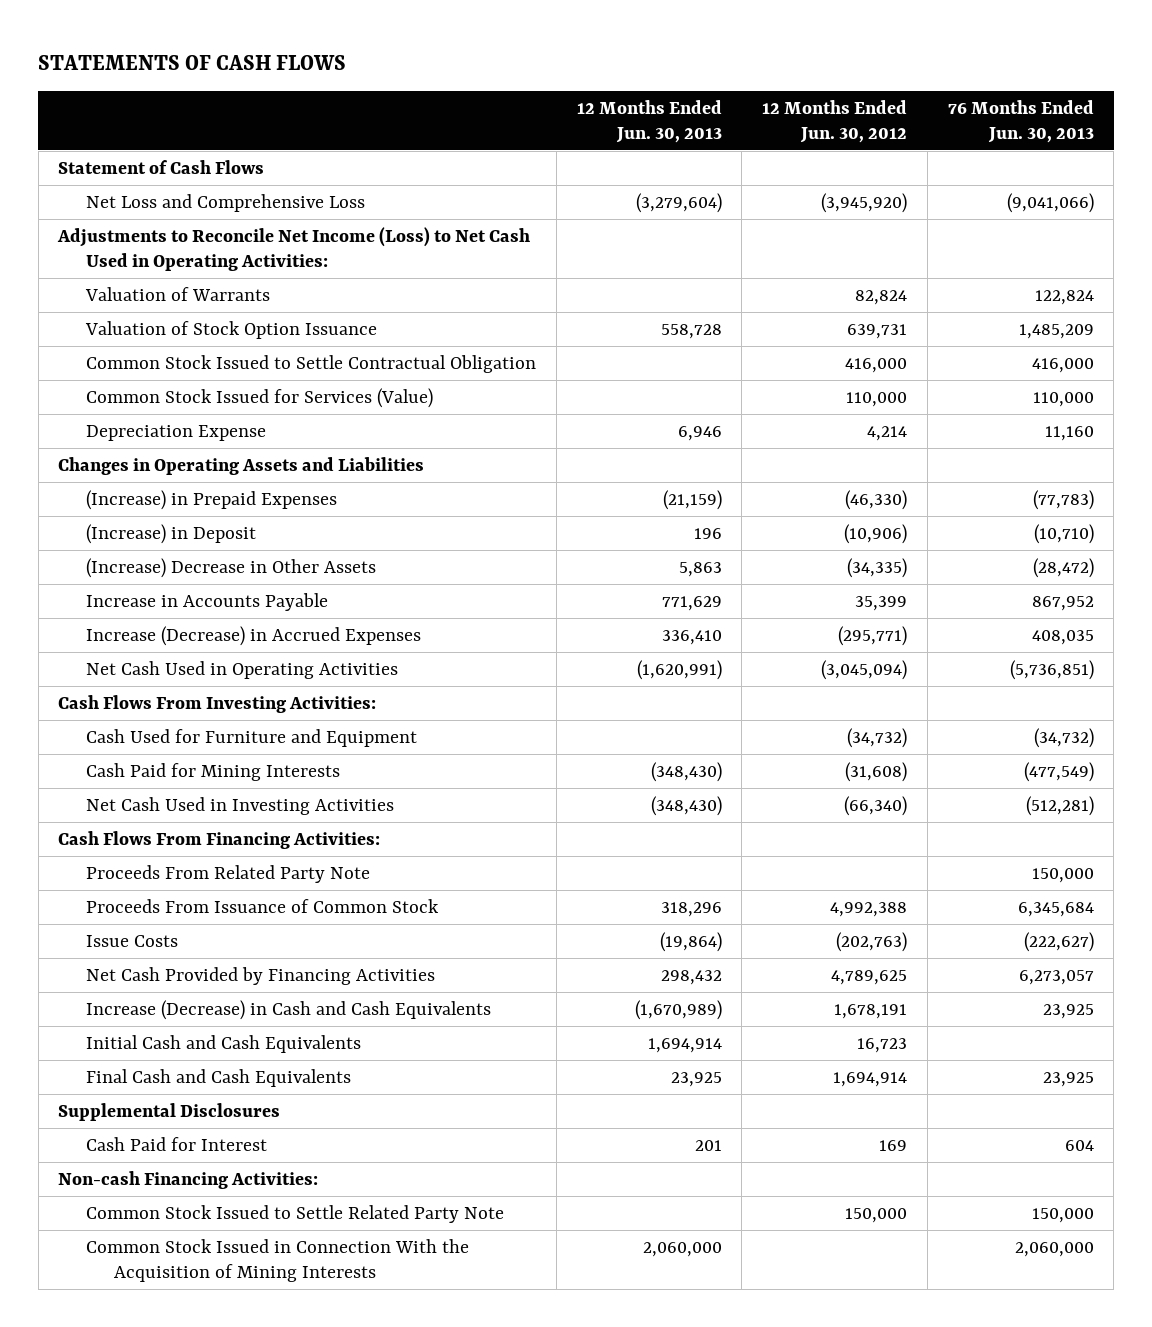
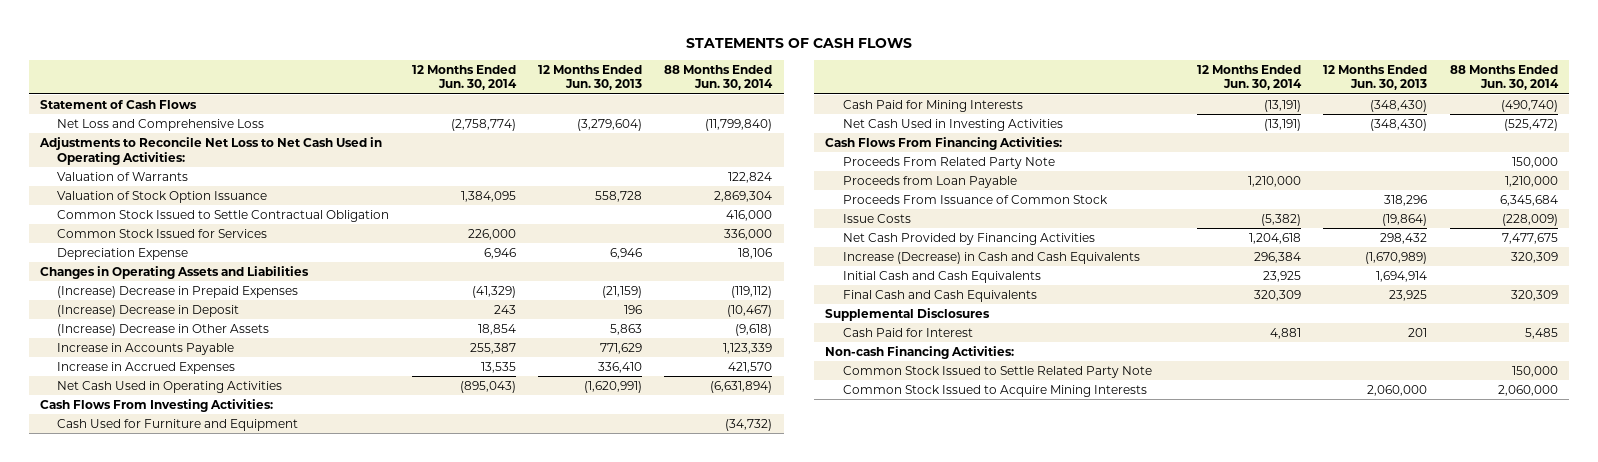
- | 12 Months Ended Jun. 30, 2013 | 12 Months Ended Jun. 30, 2012 | 76 Months Ended Jun. 30, 2013
+ | 12 Months Ended Jun. 30, 2014 | 12 Months Ended Jun. 30, 2013 | 88 Months Ended Jun. 30, 2014
- Adjustments to Reconcile Net Income (Loss) to Net Cash Used in Operating Activities:
+ Adjustments to Reconcile Net Loss to Net Cash Used in Operating Activities:
- Common Stock Issued for Services (Value) | | 110,000 | 110,000
+ Common Stock Issued for Services | 226,000 | | 336,000
- (Increase) in Prepaid Expenses | (21,159) | (46,330) | (77,783)
- (Increase) in Deposit | 196 | (10,906) | (10,710)
+ (Increase) Decrease in Prepaid Expenses | (41,329) | (21,159) | (119,112)
+ (Increase) Decrease in Deposit | 243 | 196 | (10,467)
- Increase (Decrease) in Accrued Expenses | 336,410 | (295,771) | 408,035
+ Increase in Accrued Expenses | 13,535 | 336,410 | 421,570
+ Proceeds from Loan Payable | 1,210,000 | | 1,210,000
- Common Stock Issued in Connection With the Acquisition of Mining Interests | 2,060,000 | | 2,060,000
+ Common Stock Issued to Acquire Mining Interests | | 2,060,000 | 2,060,000

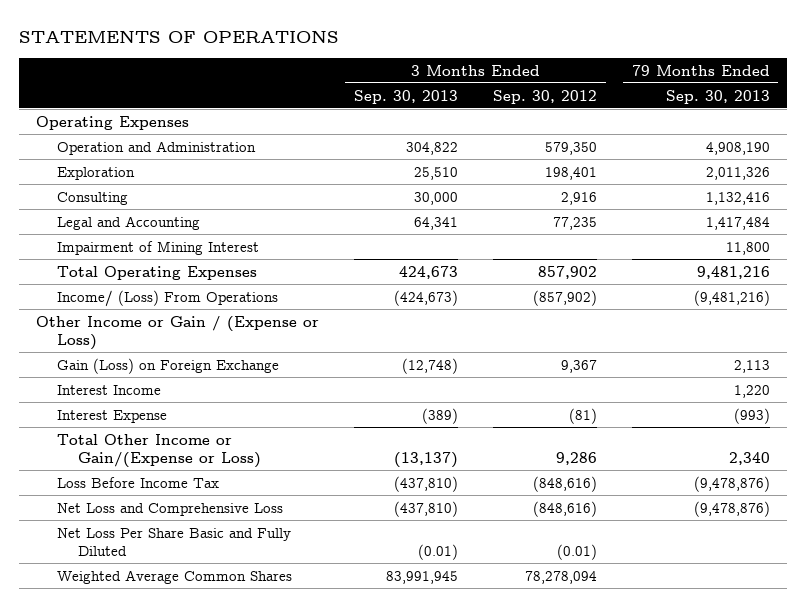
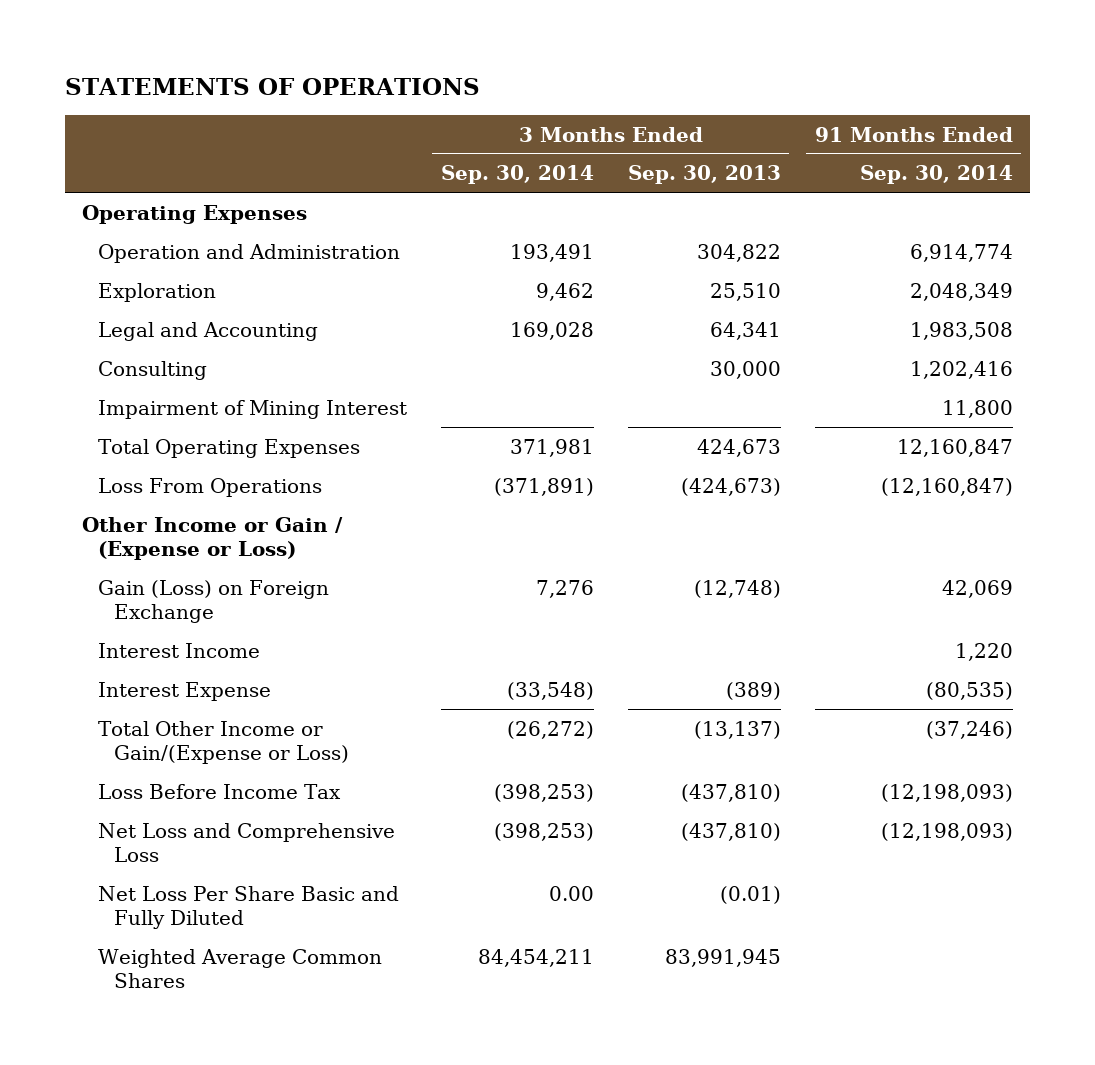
- | 3 Months Ended Sep. 30, 2013 | 3 Months Ended Sep. 30, 2012 | 79 Months Ended Sep. 30, 2013
+ | 3 Months Ended Sep. 30, 2014 | 3 Months Ended Sep. 30, 2013 | 91 Months Ended Sep. 30, 2014
moved down: Consulting | | 30,000 | 1,202,416
- Income/ (Loss) From Operations | (424,673) | (857,902) | (9,481,216)
+ Loss From Operations | (371,891) | (424,673) | (12,160,847)

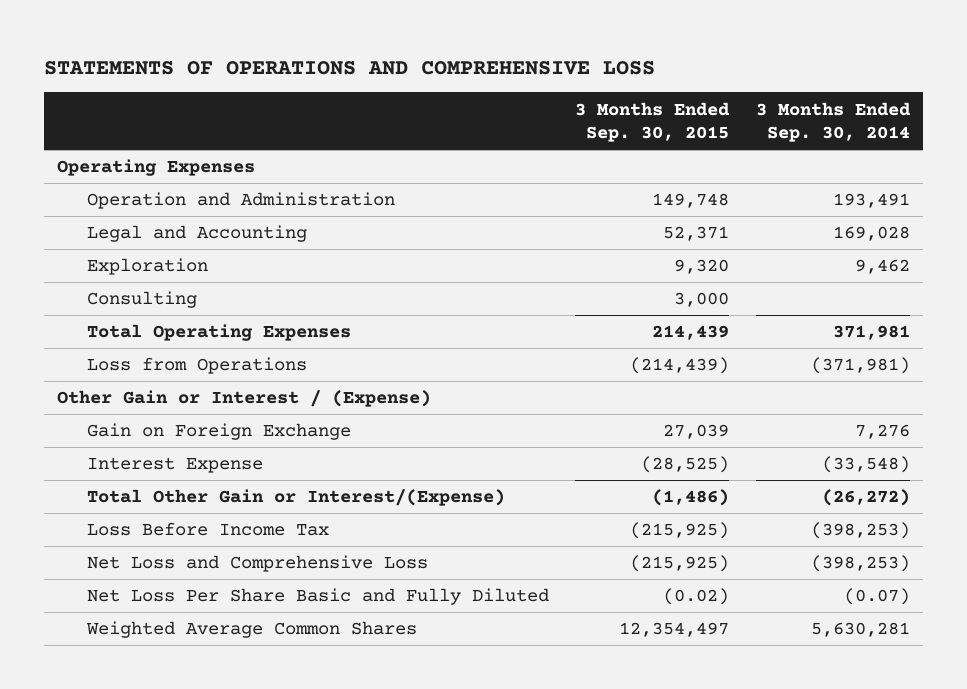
- STATEMENTS OF OPERATIONS
+ STATEMENTS OF OPERATIONS AND COMPREHENSIVE LOSS
- | 3 Months Ended Sep. 30, 2014 | 3 Months Ended Sep. 30, 2013 | 91 Months Ended Sep. 30, 2014
+ | 3 Months Ended Sep. 30, 2015 | 3 Months Ended Sep. 30, 2014
moved down: Exploration | 9,320 | 9,462
- Impairment of Mining Interest | | | 11,800
- Loss From Operations | (371,891) | (424,673) | (12,160,847)
- Other Income or Gain / (Expense or Loss)
- Gain (Loss) on Foreign Exchange | 7,276 | (12,748) | 42,069
- Interest Income | | | 1,220
+ Loss from Operations | (214,439) | (371,981)
+ Other Gain or Interest / (Expense)
+ Gain on Foreign Exchange | 27,039 | 7,276
- Total Other Income or Gain/(Expense or Loss) | (26,272) | (13,137) | (37,246)
+ Total Other Gain or Interest/(Expense) | (1,486) | (26,272)
- Net Loss Per Share Basic and Fully Diluted | 0.00 | (0.01) |
- Weighted Average Common Shares | 84,454,211 | 83,991,945 |
+ Net Loss Per Share Basic and Fully Diluted | (0.02) | (0.07)
+ Weighted Average Common Shares | 12,354,497 | 5,630,281

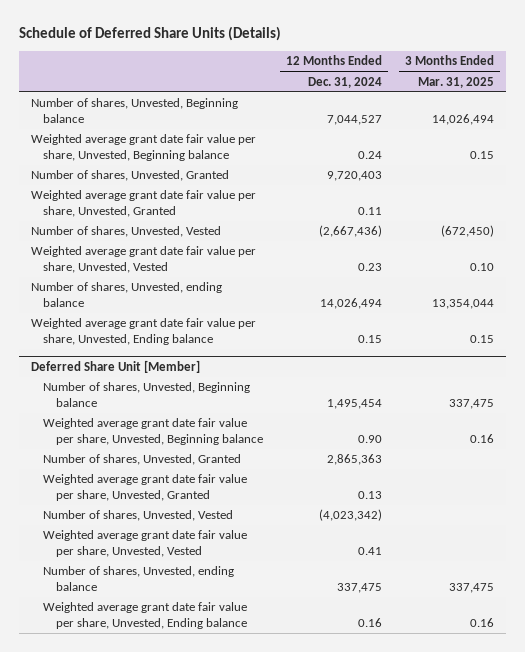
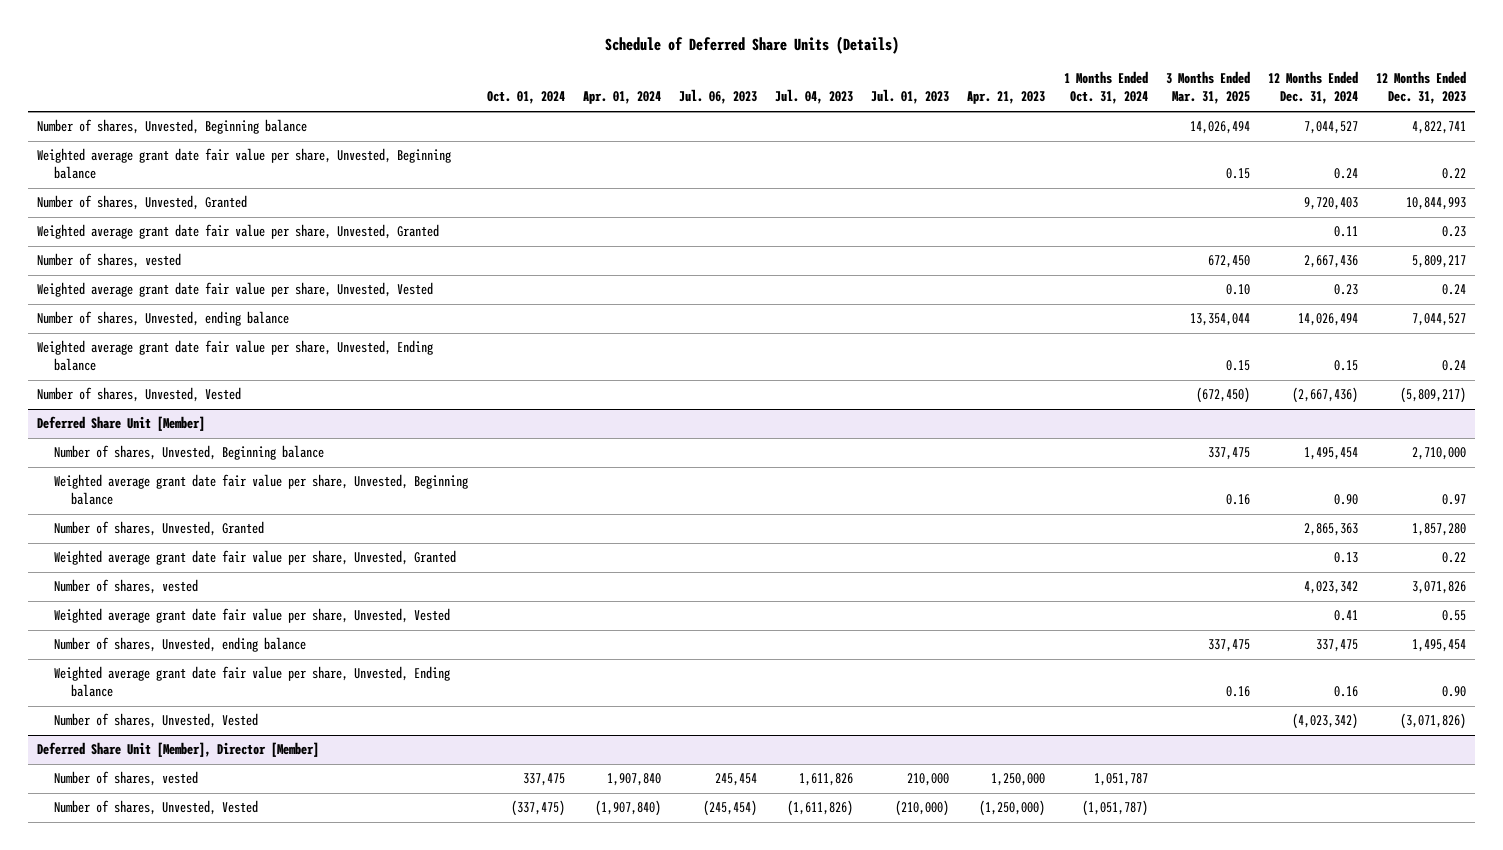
- | 12 Months Ended Dec. 31, 2024 | 3 Months Ended Mar. 31, 2025
+ | Oct. 01, 2024 | Apr. 01, 2024 | Jul. 06, 2023 | Jul. 04, 2023 | Jul. 01, 2023 | Apr. 21, 2023 | 1 Months Ended Oct. 31, 2024 | 3 Months Ended Mar. 31, 2025 | 12 Months Ended Dec. 31, 2024 | 12 Months Ended Dec. 31, 2023
+ Number of shares, vested | | | | | | | | 672,450 | 2,667,436 | 5,809,217
moved down: Number of shares, Unvested, Vested | | | | | | | | (672,450) | (2,667,436) | (5,809,217)
@ Deferred Share Unit [Member]
+ Number of shares, vested | | | | | | | | | 4,023,342 | 3,071,826
moved down: Number of shares, Unvested, Vested | | | | | | | | | (4,023,342) | (3,071,826)
+ Deferred Share Unit [Member], Director [Member]
+ Number of shares, vested | 337,475 | 1,907,840 | 245,454 | 1,611,826 | 210,000 | 1,250,000 | 1,051,787 | | |
+ Number of shares, Unvested, Vested | (337,475) | (1,907,840) | (245,454) | (1,611,826) | (210,000) | (1,250,000) | (1,051,787) | | |

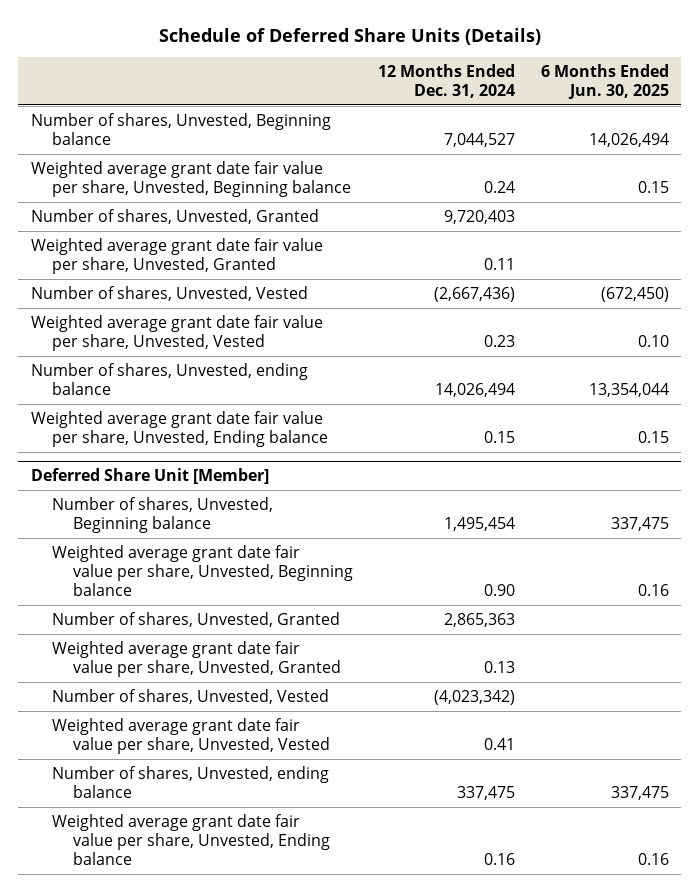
- | Oct. 01, 2024 | Apr. 01, 2024 | Jul. 06, 2023 | Jul. 04, 2023 | Jul. 01, 2023 | Apr. 21, 2023 | 1 Months Ended Oct. 31, 2024 | 3 Months Ended Mar. 31, 2025 | 12 Months Ended Dec. 31, 2024 | 12 Months Ended Dec. 31, 2023
+ | 12 Months Ended Dec. 31, 2024 | 6 Months Ended Jun. 30, 2025
- Number of shares, vested | | | | | | | | 672,450 | 2,667,436 | 5,809,217
moved up: Number of shares, Unvested, Vested | (2,667,436) | (672,450)
@ Deferred Share Unit [Member]
- Number of shares, vested | | | | | | | | | 4,023,342 | 3,071,826
moved up: Number of shares, Unvested, Vested | (4,023,342) |
- Deferred Share Unit [Member], Director [Member]
- Number of shares, vested | 337,475 | 1,907,840 | 245,454 | 1,611,826 | 210,000 | 1,250,000 | 1,051,787 | | |
- Number of shares, Unvested, Vested | (337,475) | (1,907,840) | (245,454) | (1,611,826) | (210,000) | (1,250,000) | (1,051,787) | | |

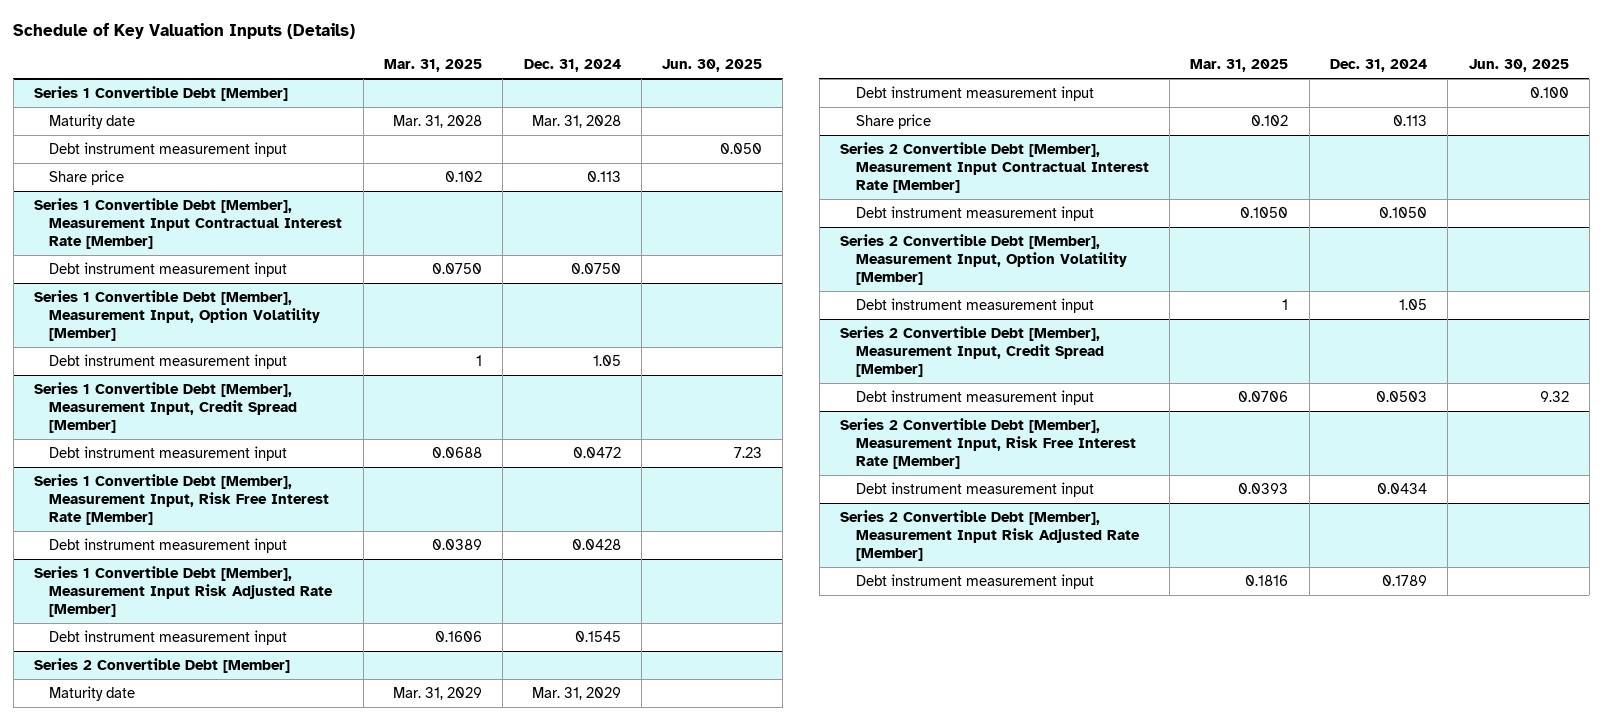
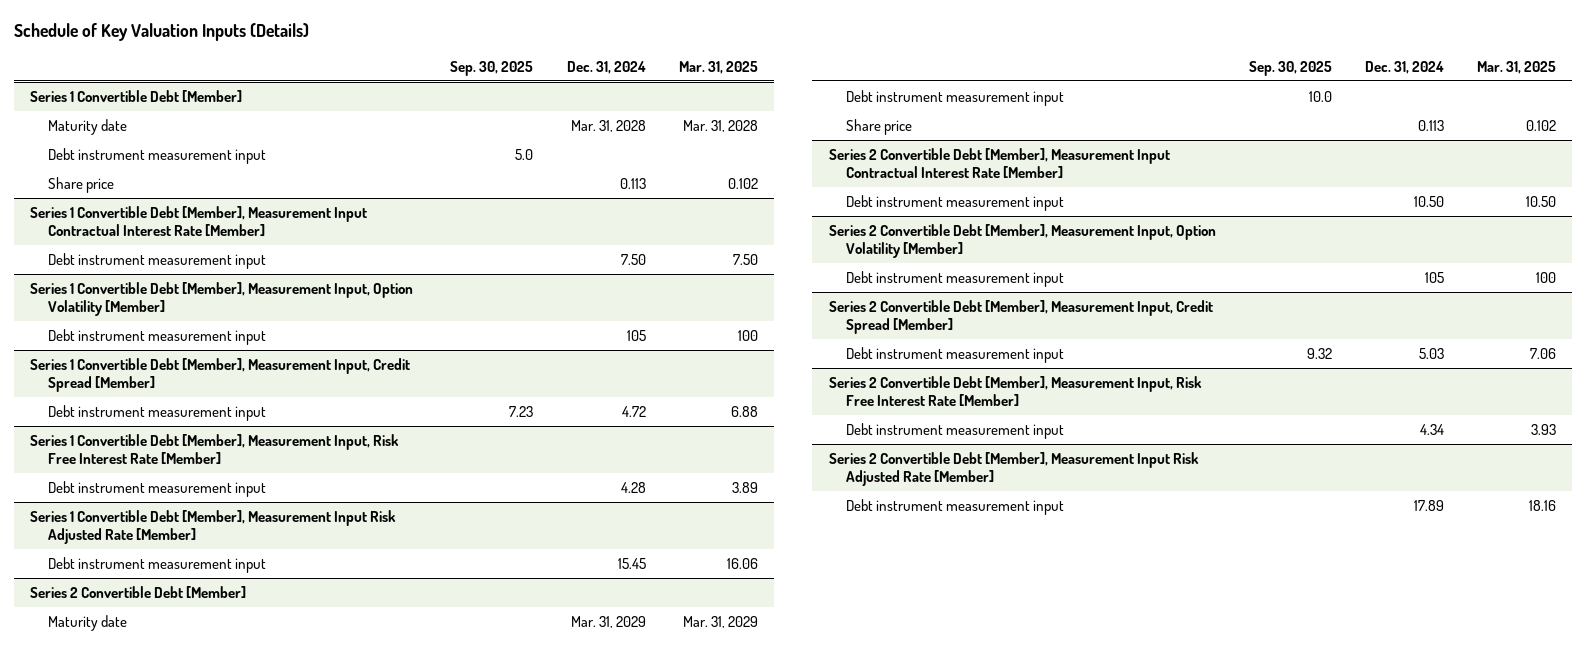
- | Mar. 31, 2025 | Dec. 31, 2024 | Jun. 30, 2025
+ | Sep. 30, 2025 | Dec. 31, 2024 | Mar. 31, 2025
@ Series 1 Convertible Debt [Member], Measurement Input Contractual Interest Rate [Member]
- Debt instrument measurement input | 0.0750 | 0.0750 |
+ Debt instrument measurement input | | 7.50 | 7.50
@ Series 1 Convertible Debt [Member], Measurement Input, Option Volatility [Member]
- Debt instrument measurement input | 1 | 1.05 |
+ Debt instrument measurement input | | 105 | 100
@ Series 1 Convertible Debt [Member], Measurement Input, Credit Spread [Member]
- Debt instrument measurement input | 0.0688 | 0.0472 | 7.23
+ Debt instrument measurement input | 7.23 | 4.72 | 6.88
@ Series 1 Convertible Debt [Member], Measurement Input, Risk Free Interest Rate [Member]
- Debt instrument measurement input | 0.0389 | 0.0428 |
+ Debt instrument measurement input | | 4.28 | 3.89
@ Series 1 Convertible Debt [Member], Measurement Input Risk Adjusted Rate [Member]
- Debt instrument measurement input | 0.1606 | 0.1545 |
+ Debt instrument measurement input | | 15.45 | 16.06
@ Series 2 Convertible Debt [Member], Measurement Input Contractual Interest Rate [Member]
- Debt instrument measurement input | 0.1050 | 0.1050 |
+ Debt instrument measurement input | | 10.50 | 10.50
@ Series 2 Convertible Debt [Member], Measurement Input, Option Volatility [Member]
- Debt instrument measurement input | 1 | 1.05 |
+ Debt instrument measurement input | | 105 | 100
@ Series 2 Convertible Debt [Member], Measurement Input, Credit Spread [Member]
- Debt instrument measurement input | 0.0706 | 0.0503 | 9.32
+ Debt instrument measurement input | 9.32 | 5.03 | 7.06
@ Series 2 Convertible Debt [Member], Measurement Input, Risk Free Interest Rate [Member]
- Debt instrument measurement input | 0.0393 | 0.0434 |
+ Debt instrument measurement input | | 4.34 | 3.93
@ Series 2 Convertible Debt [Member], Measurement Input Risk Adjusted Rate [Member]
- Debt instrument measurement input | 0.1816 | 0.1789 |
+ Debt instrument measurement input | | 17.89 | 18.16

